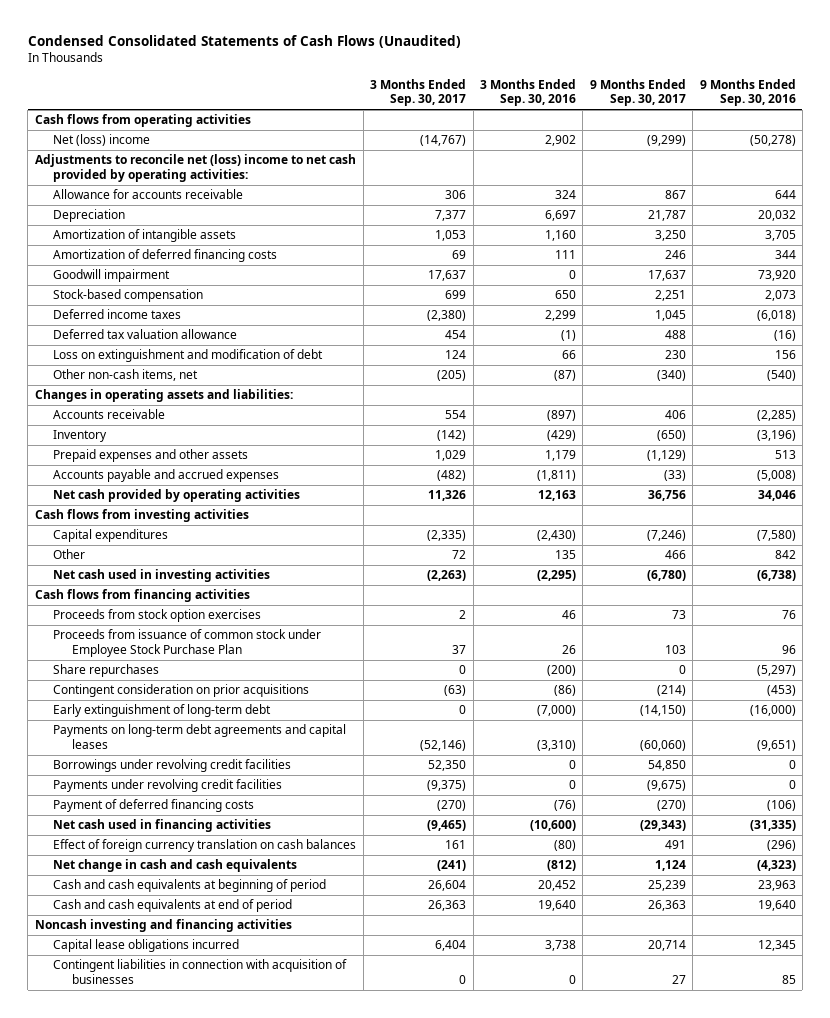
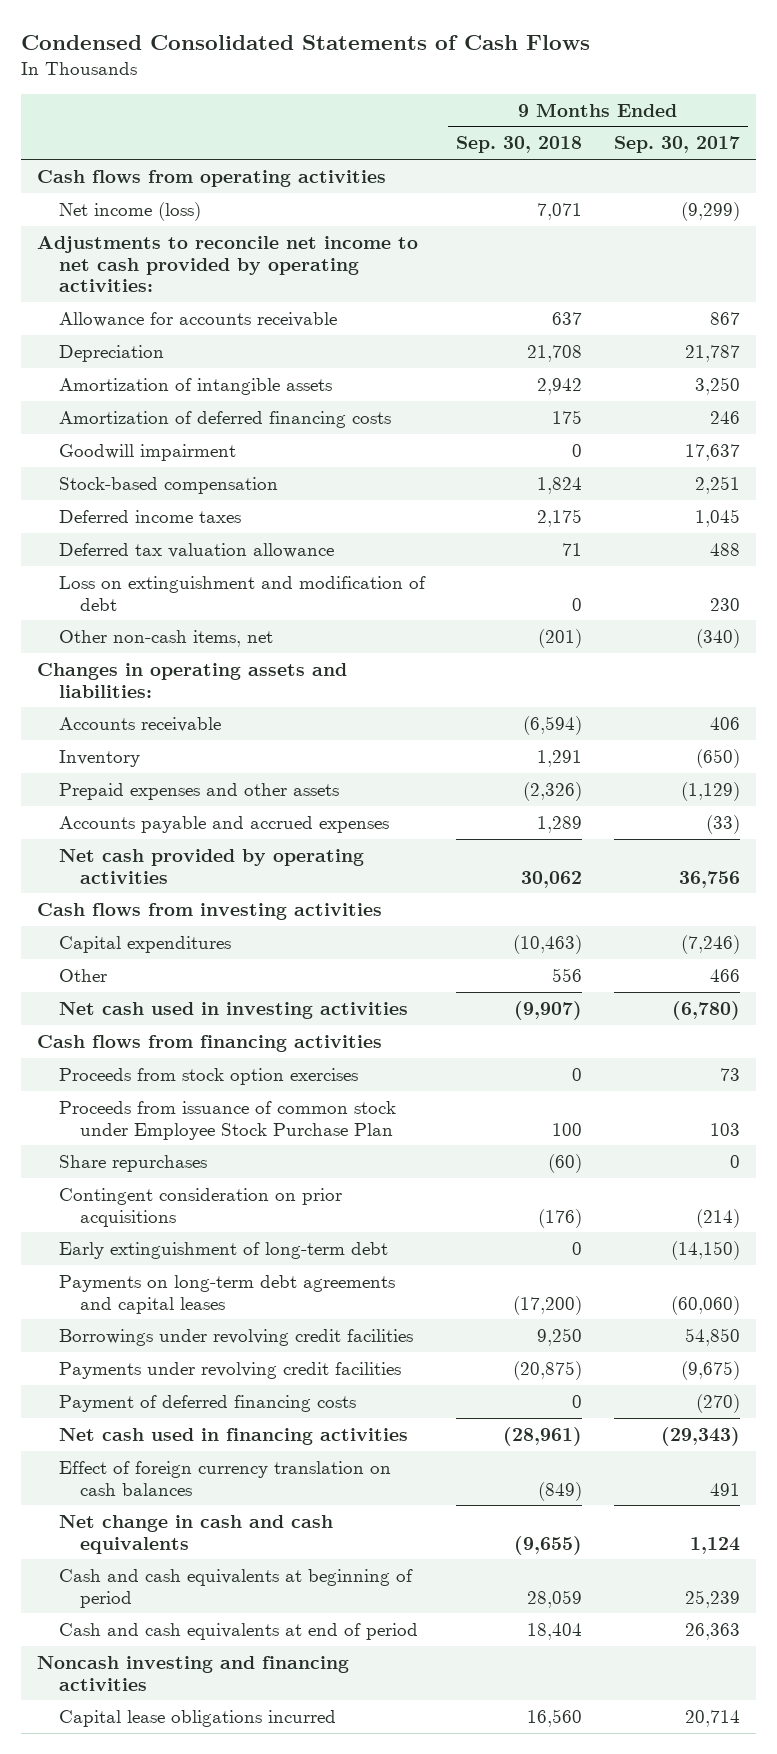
- Condensed Consolidated Statements of Cash Flows (Unaudited)
+ Condensed Consolidated Statements of Cash Flows
- | 3 Months Ended Sep. 30, 2017 | 3 Months Ended Sep. 30, 2016 | 9 Months Ended Sep. 30, 2017 | 9 Months Ended Sep. 30, 2016
+ | 9 Months Ended Sep. 30, 2018 | 9 Months Ended Sep. 30, 2017
- Net (loss) income | (14,767) | 2,902 | (9,299) | (50,278)
- Adjustments to reconcile net (loss) income to net cash provided by operating activities:
+ Net income (loss) | 7,071 | (9,299)
+ Adjustments to reconcile net income to net cash provided by operating activities:
- Contingent liabilities in connection with acquisition of businesses | 0 | 0 | 27 | 85

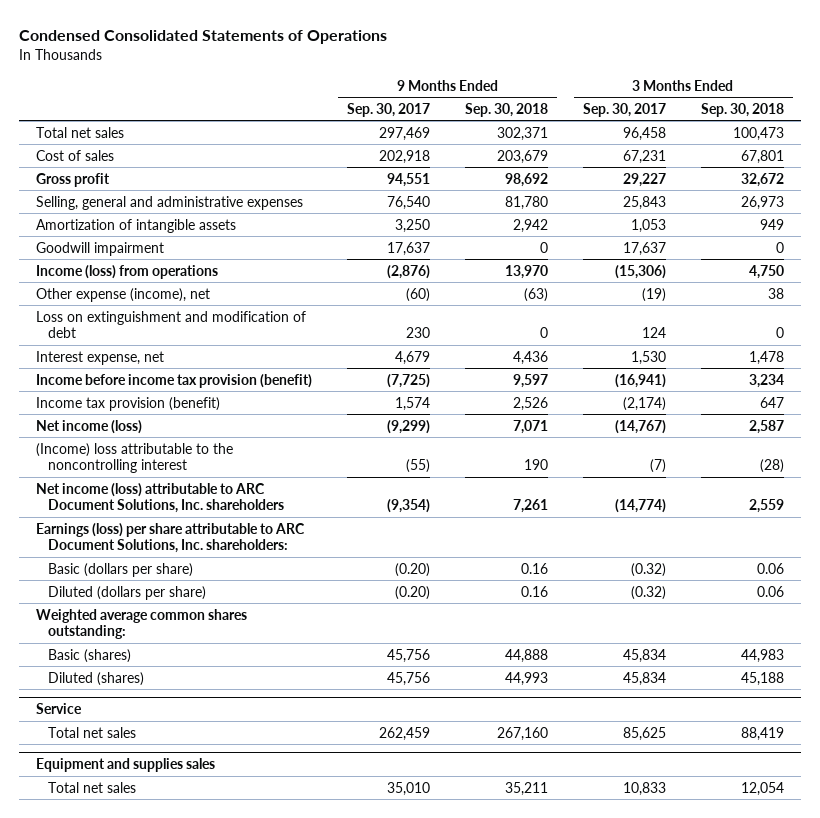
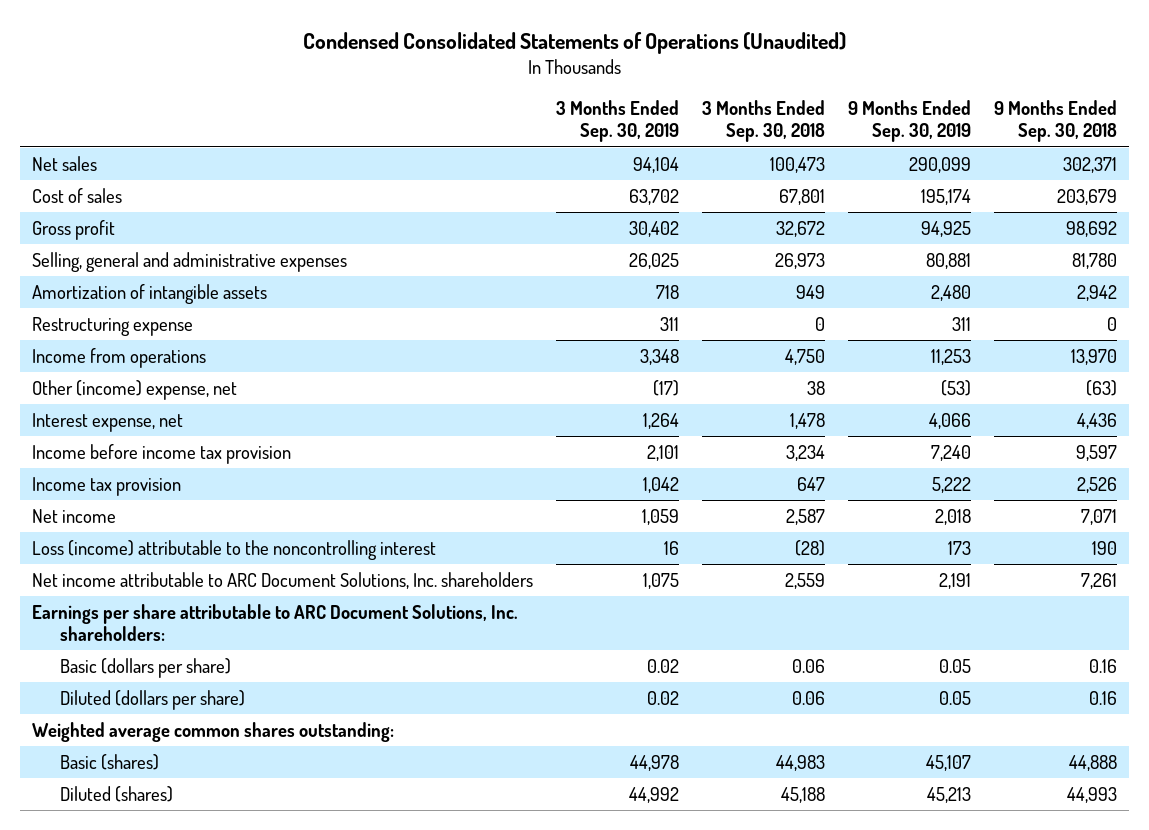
- Condensed Consolidated Statements of Operations
+ Condensed Consolidated Statements of Operations (Unaudited)
- | 9 Months Ended Sep. 30, 2017 | 9 Months Ended Sep. 30, 2018 | 3 Months Ended Sep. 30, 2017 | 3 Months Ended Sep. 30, 2018
+ | 3 Months Ended Sep. 30, 2019 | 3 Months Ended Sep. 30, 2018 | 9 Months Ended Sep. 30, 2019 | 9 Months Ended Sep. 30, 2018
- Total net sales | 297,469 | 302,371 | 96,458 | 100,473
+ Net sales | 94,104 | 100,473 | 290,099 | 302,371
- Goodwill impairment | 17,637 | 0 | 17,637 | 0
- Income (loss) from operations | (2,876) | 13,970 | (15,306) | 4,750
- Other expense (income), net | (60) | (63) | (19) | 38
- Loss on extinguishment and modification of debt | 230 | 0 | 124 | 0
+ Restructuring expense | 311 | 0 | 311 | 0
+ Income from operations | 3,348 | 4,750 | 11,253 | 13,970
+ Other (income) expense, net | (17) | 38 | (53) | (63)
- Income before income tax provision (benefit) | (7,725) | 9,597 | (16,941) | 3,234
- Income tax provision (benefit) | 1,574 | 2,526 | (2,174) | 647
- Net income (loss) | (9,299) | 7,071 | (14,767) | 2,587
- (Income) loss attributable to the noncontrolling interest | (55) | 190 | (7) | (28)
- Net income (loss) attributable to ARC Document Solutions, Inc. shareholders | (9,354) | 7,261 | (14,774) | 2,559
- Earnings (loss) per share attributable to ARC Document Solutions, Inc. shareholders:
+ Income before income tax provision | 2,101 | 3,234 | 7,240 | 9,597
+ Income tax provision | 1,042 | 647 | 5,222 | 2,526
+ Net income | 1,059 | 2,587 | 2,018 | 7,071
+ Loss (income) attributable to the noncontrolling interest | 16 | (28) | 173 | 190
+ Net income attributable to ARC Document Solutions, Inc. shareholders | 1,075 | 2,559 | 2,191 | 7,261
+ Earnings per share attributable to ARC Document Solutions, Inc. shareholders:
- Service
- Total net sales | 262,459 | 267,160 | 85,625 | 88,419
- Equipment and supplies sales
- Total net sales | 35,010 | 35,211 | 10,833 | 12,054

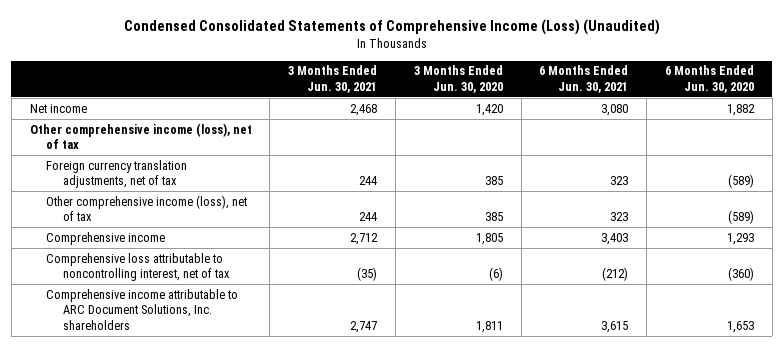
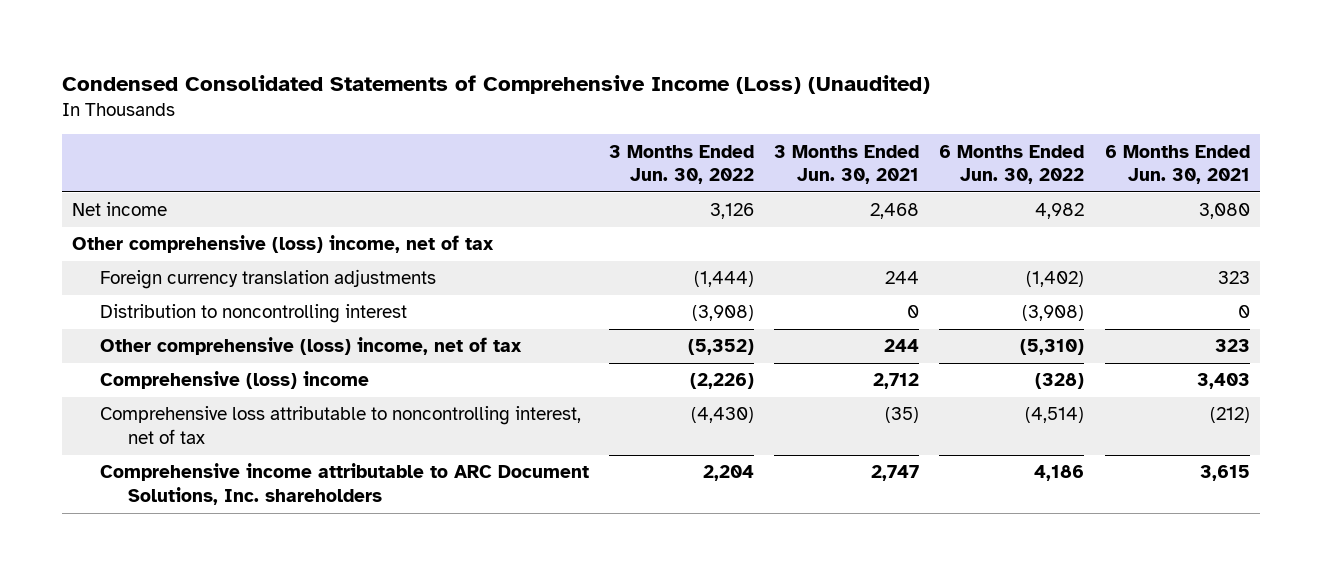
- | 3 Months Ended Jun. 30, 2021 | 3 Months Ended Jun. 30, 2020 | 6 Months Ended Jun. 30, 2021 | 6 Months Ended Jun. 30, 2020
+ | 3 Months Ended Jun. 30, 2022 | 3 Months Ended Jun. 30, 2021 | 6 Months Ended Jun. 30, 2022 | 6 Months Ended Jun. 30, 2021
- Other comprehensive income (loss), net of tax
- Foreign currency translation adjustments, net of tax | 244 | 385 | 323 | (589)
- Other comprehensive income (loss), net of tax | 244 | 385 | 323 | (589)
- Comprehensive income | 2,712 | 1,805 | 3,403 | 1,293
+ Other comprehensive (loss) income, net of tax
+ Foreign currency translation adjustments | (1,444) | 244 | (1,402) | 323
+ Distribution to noncontrolling interest | (3,908) | 0 | (3,908) | 0
+ Other comprehensive (loss) income, net of tax | (5,352) | 244 | (5,310) | 323
+ Comprehensive (loss) income | (2,226) | 2,712 | (328) | 3,403

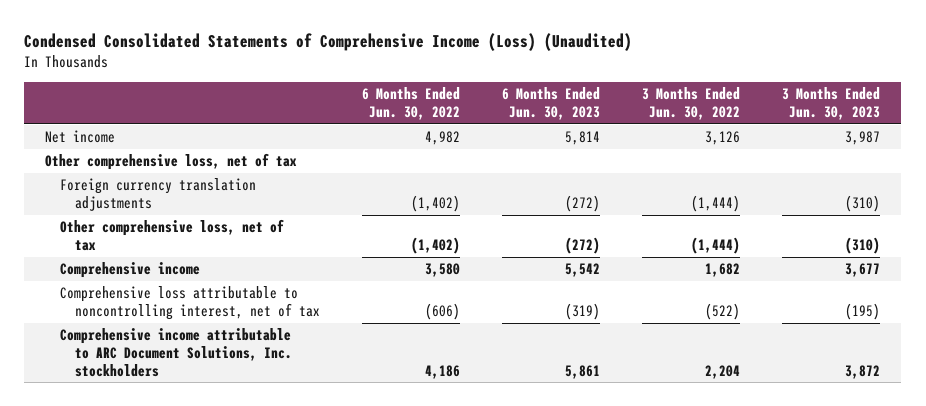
- | 3 Months Ended Jun. 30, 2022 | 3 Months Ended Jun. 30, 2021 | 6 Months Ended Jun. 30, 2022 | 6 Months Ended Jun. 30, 2021
+ | 6 Months Ended Jun. 30, 2022 | 6 Months Ended Jun. 30, 2023 | 3 Months Ended Jun. 30, 2022 | 3 Months Ended Jun. 30, 2023
- Other comprehensive (loss) income, net of tax
+ Other comprehensive loss, net of tax
- Distribution to noncontrolling interest | (3,908) | 0 | (3,908) | 0
- Other comprehensive (loss) income, net of tax | (5,352) | 244 | (5,310) | 323
- Comprehensive (loss) income | (2,226) | 2,712 | (328) | 3,403
- Comprehensive loss attributable to noncontrolling interest, net of tax | (4,430) | (35) | (4,514) | (212)
- Comprehensive income attributable to ARC Document Solutions, Inc. shareholders | 2,204 | 2,747 | 4,186 | 3,615
+ Other comprehensive loss, net of tax | (1,402) | (272) | (1,444) | (310)
+ Comprehensive income | 3,580 | 5,542 | 1,682 | 3,677
+ Comprehensive loss attributable to noncontrolling interest, net of tax | (606) | (319) | (522) | (195)
+ Comprehensive income attributable to ARC Document Solutions, Inc. stockholders | 4,186 | 5,861 | 2,204 | 3,872

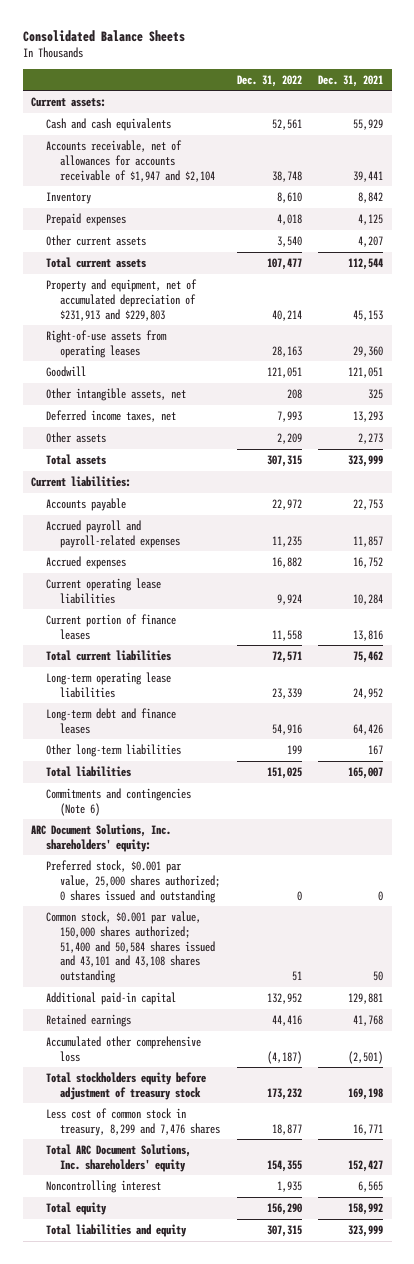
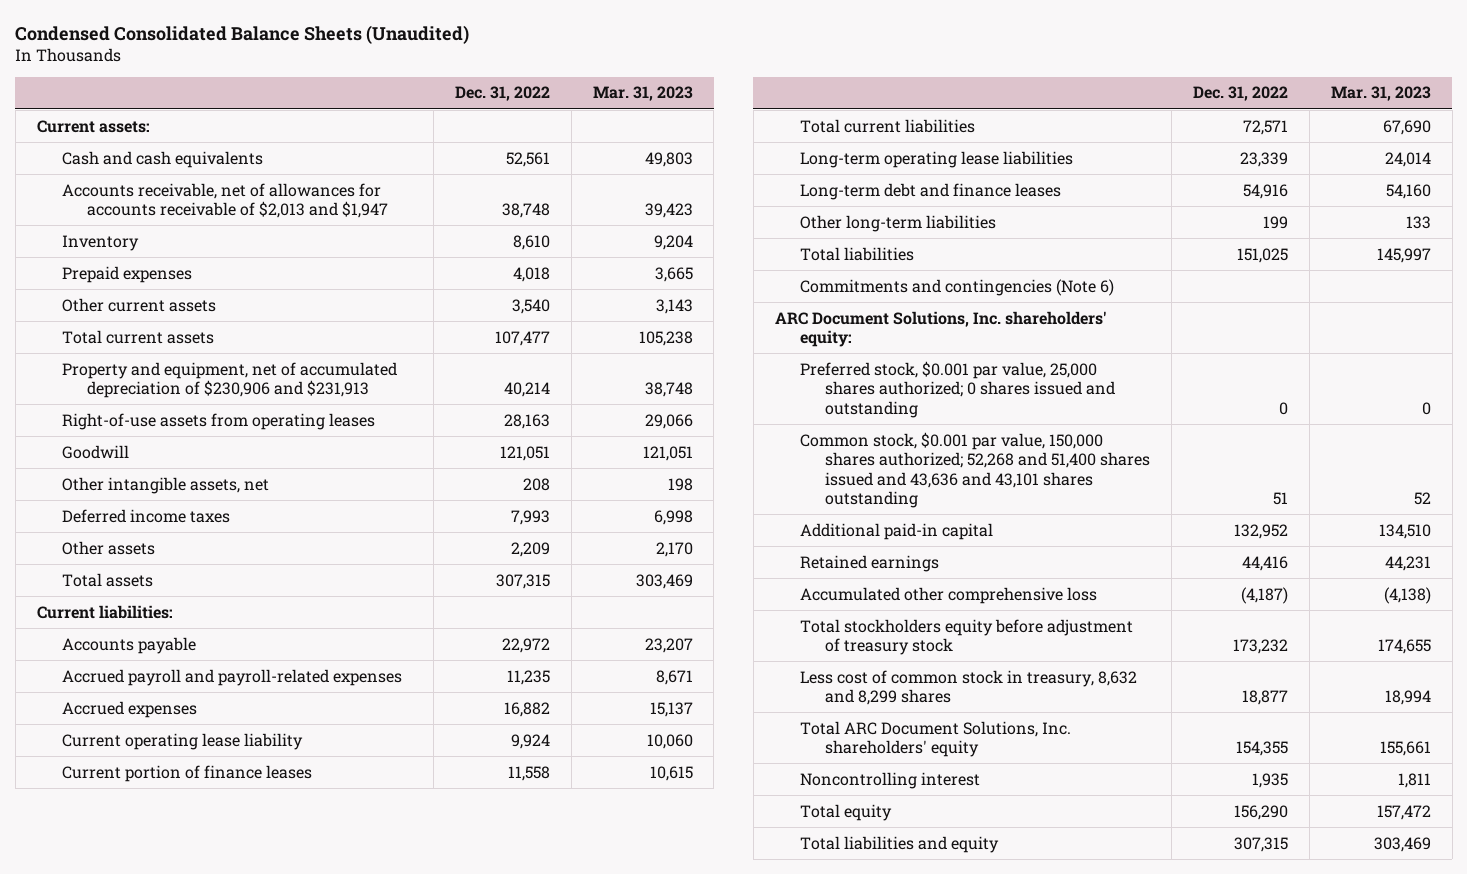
- Consolidated Balance Sheets
+ Condensed Consolidated Balance Sheets (Unaudited)
- | Dec. 31, 2022 | Dec. 31, 2021
+ | Dec. 31, 2022 | Mar. 31, 2023
- Accounts receivable, net of allowances for accounts receivable of $1,947 and $2,104 | 38,748 | 39,441
+ Accounts receivable, net of allowances for accounts receivable of $2,013 and $1,947 | 38,748 | 39,423
- Property and equipment, net of accumulated depreciation of $231,913 and $229,803 | 40,214 | 45,153
+ Property and equipment, net of accumulated depreciation of $230,906 and $231,913 | 40,214 | 38,748
- Deferred income taxes, net | 7,993 | 13,293
+ Deferred income taxes | 7,993 | 6,998
- Current operating lease liabilities | 9,924 | 10,284
+ Current operating lease liability | 9,924 | 10,060
- Common stock, $0.001 par value, 150,000 shares authorized; 51,400 and 50,584 shares issued and 43,101 and 43,108 shares outstanding | 51 | 50
+ Common stock, $0.001 par value, 150,000 shares authorized; 52,268 and 51,400 shares issued and 43,636 and 43,101 shares outstanding | 51 | 52
- Less cost of common stock in treasury, 8,299 and 7,476 shares | 18,877 | 16,771
+ Less cost of common stock in treasury, 8,632 and 8,299 shares | 18,877 | 18,994

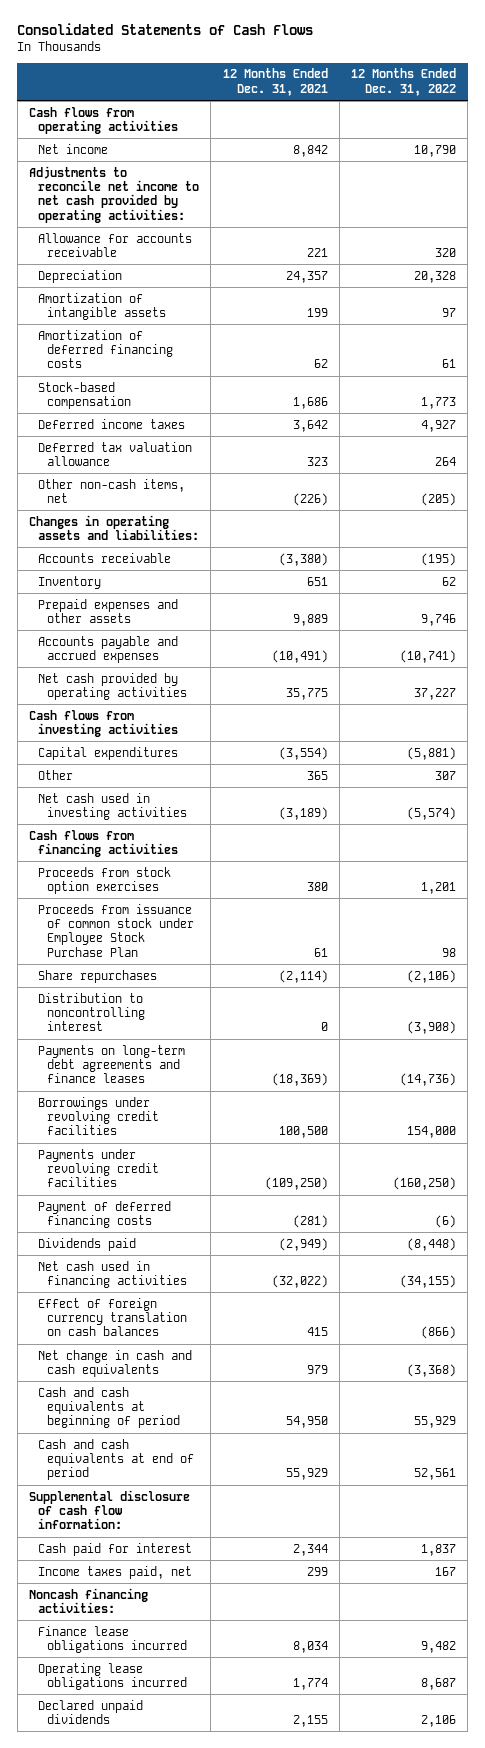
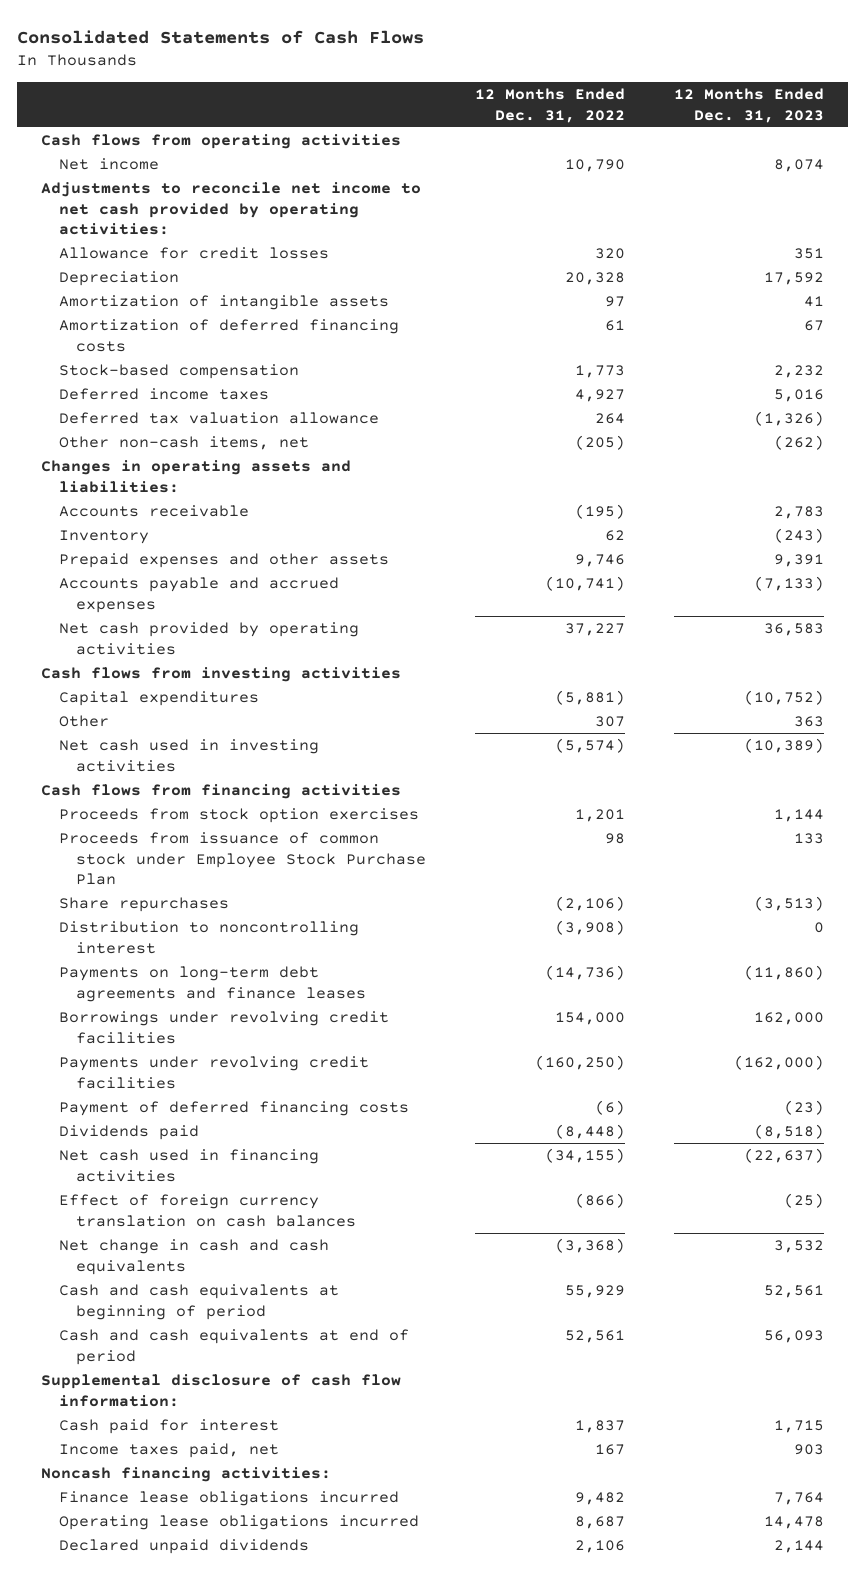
- | 12 Months Ended Dec. 31, 2021 | 12 Months Ended Dec. 31, 2022
+ | 12 Months Ended Dec. 31, 2022 | 12 Months Ended Dec. 31, 2023
- Allowance for accounts receivable | 221 | 320
+ Allowance for credit losses | 320 | 351

